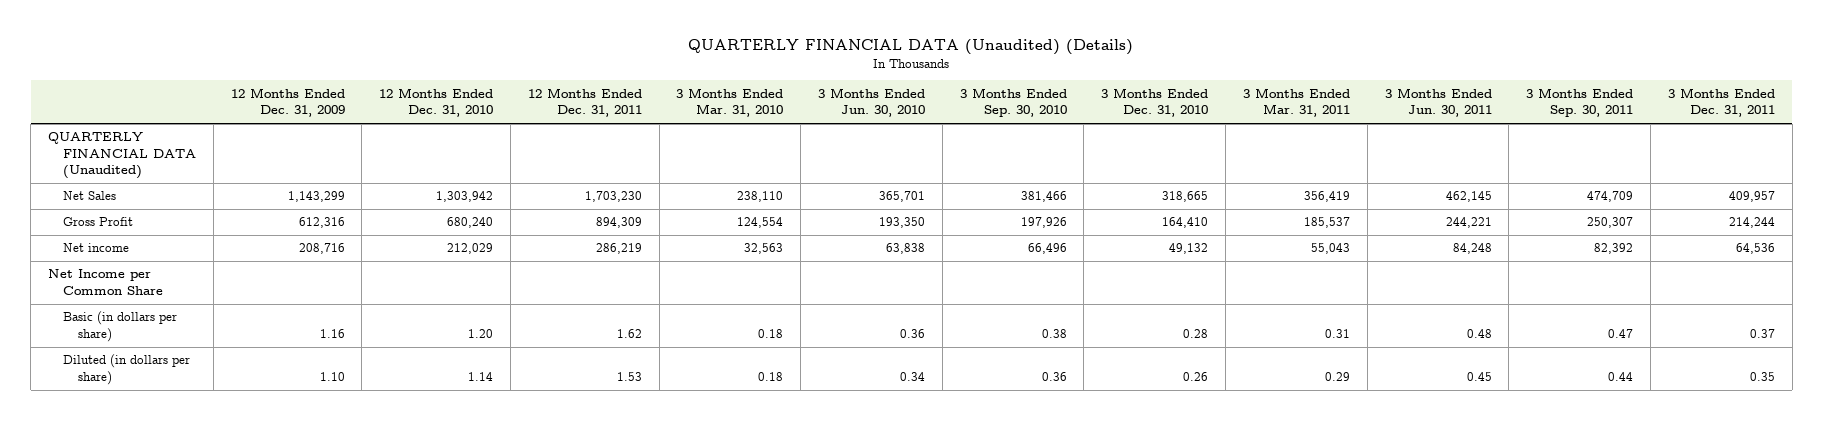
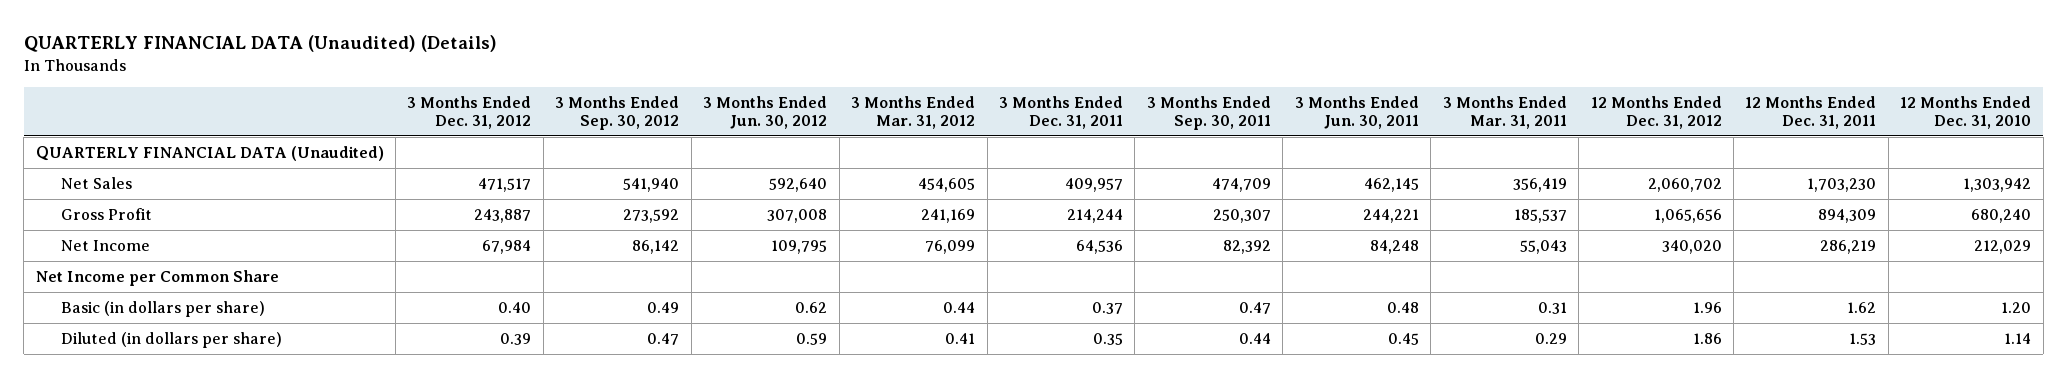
- | 12 Months Ended Dec. 31, 2009 | 12 Months Ended Dec. 31, 2010 | 12 Months Ended Dec. 31, 2011 | 3 Months Ended Mar. 31, 2010 | 3 Months Ended Jun. 30, 2010 | 3 Months Ended Sep. 30, 2010 | 3 Months Ended Dec. 31, 2010 | 3 Months Ended Mar. 31, 2011 | 3 Months Ended Jun. 30, 2011 | 3 Months Ended Sep. 30, 2011 | 3 Months Ended Dec. 31, 2011
+ | 3 Months Ended Dec. 31, 2012 | 3 Months Ended Sep. 30, 2012 | 3 Months Ended Jun. 30, 2012 | 3 Months Ended Mar. 31, 2012 | 3 Months Ended Dec. 31, 2011 | 3 Months Ended Sep. 30, 2011 | 3 Months Ended Jun. 30, 2011 | 3 Months Ended Mar. 31, 2011 | 12 Months Ended Dec. 31, 2012 | 12 Months Ended Dec. 31, 2011 | 12 Months Ended Dec. 31, 2010
- Net income | 208,716 | 212,029 | 286,219 | 32,563 | 63,838 | 66,496 | 49,132 | 55,043 | 84,248 | 82,392 | 64,536
+ Net Income | 67,984 | 86,142 | 109,795 | 76,099 | 64,536 | 82,392 | 84,248 | 55,043 | 340,020 | 286,219 | 212,029

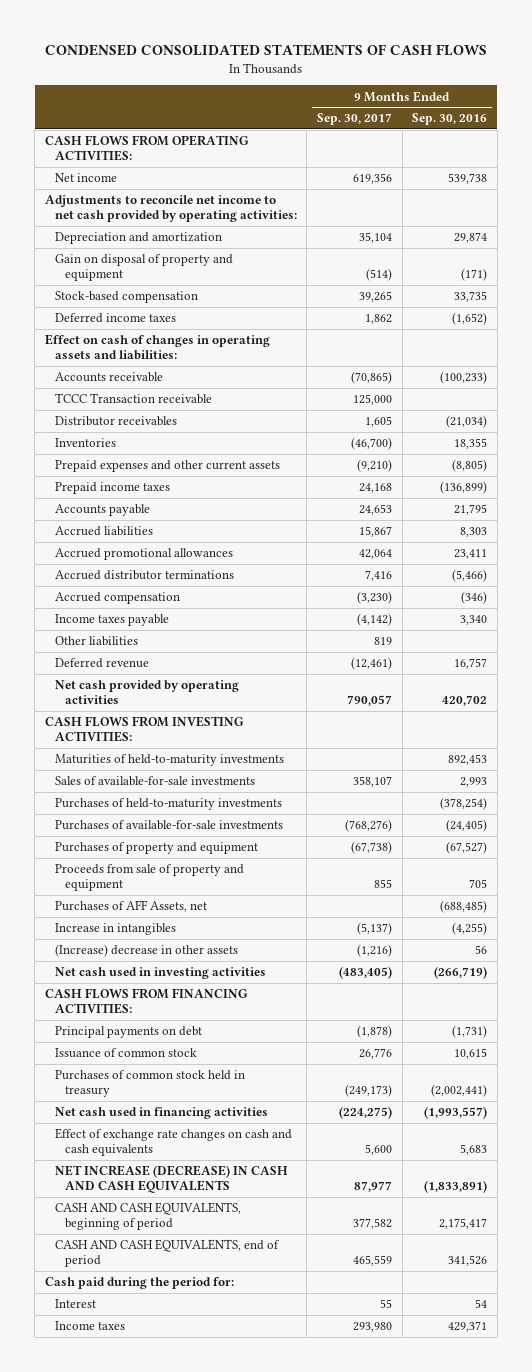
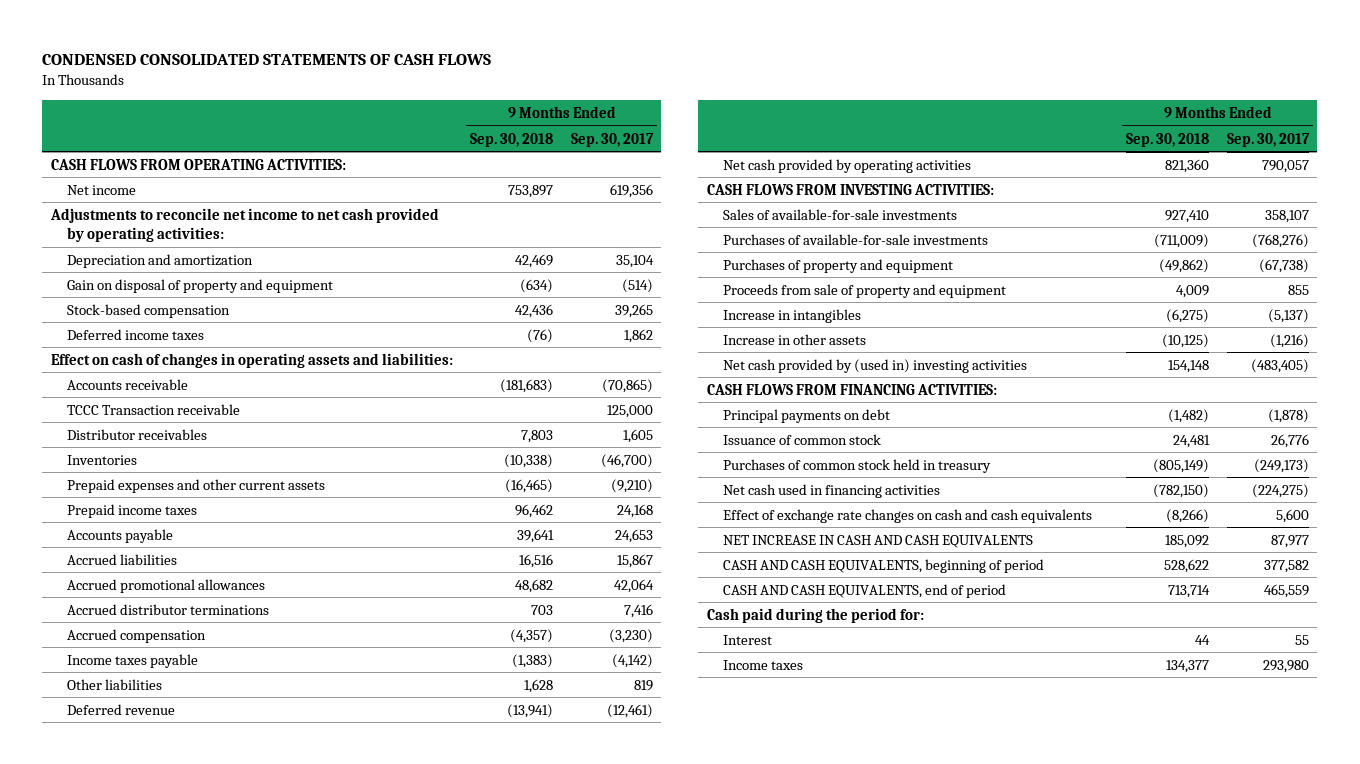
- | 9 Months Ended Sep. 30, 2017 | 9 Months Ended Sep. 30, 2016
+ | 9 Months Ended Sep. 30, 2018 | 9 Months Ended Sep. 30, 2017
- Maturities of held-to-maturity investments | | 892,453
- Purchases of held-to-maturity investments | | (378,254)
- Purchases of AFF Assets, net | | (688,485)
- (Increase) decrease in other assets | (1,216) | 56
- Net cash used in investing activities | (483,405) | (266,719)
+ Increase in other assets | (10,125) | (1,216)
+ Net cash provided by (used in) investing activities | 154,148 | (483,405)
- NET INCREASE (DECREASE) IN CASH AND CASH EQUIVALENTS | 87,977 | (1,833,891)
+ NET INCREASE IN CASH AND CASH EQUIVALENTS | 185,092 | 87,977

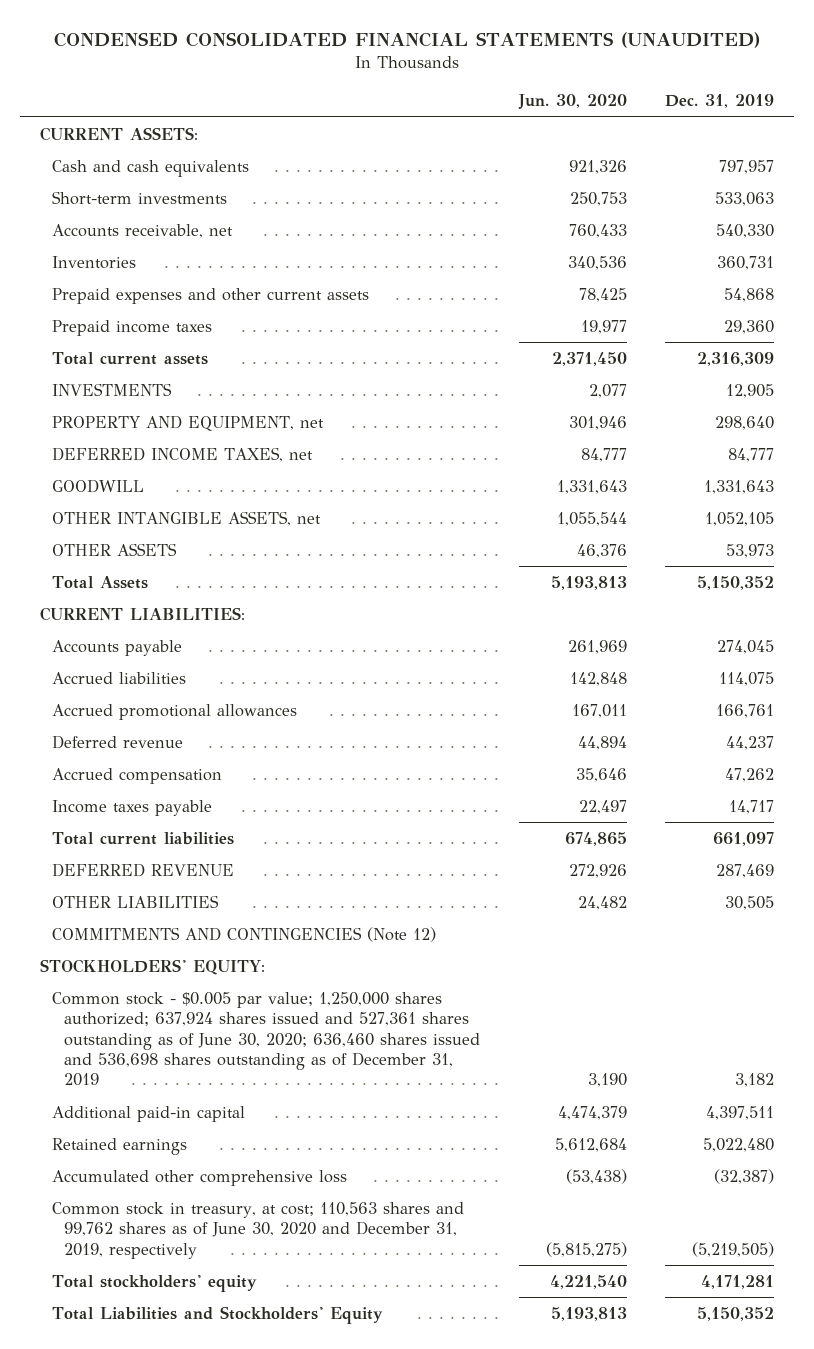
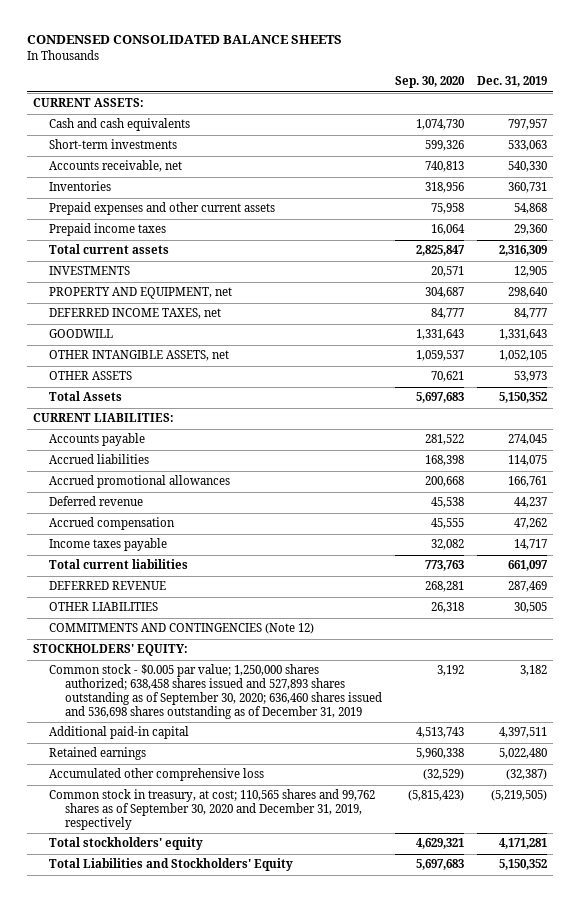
- CONDENSED CONSOLIDATED FINANCIAL STATEMENTS (UNAUDITED)
+ CONDENSED CONSOLIDATED BALANCE SHEETS
- | Jun. 30, 2020 | Dec. 31, 2019
+ | Sep. 30, 2020 | Dec. 31, 2019
- Common stock - $0.005 par value; 1,250,000 shares authorized; 637,924 shares issued and 527,361 shares outstanding as of June 30, 2020; 636,460 shares issued and 536,698 shares outstanding as of December 31, 2019 | 3,190 | 3,182
+ Common stock - $0.005 par value; 1,250,000 shares authorized; 638,458 shares issued and 527,893 shares outstanding as of September 30, 2020; 636,460 shares issued and 536,698 shares outstanding as of December 31, 2019 | 3,192 | 3,182
- Common stock in treasury, at cost; 110,563 shares and 99,762 shares as of June 30, 2020 and December 31, 2019, respectively | (5,815,275) | (5,219,505)
+ Common stock in treasury, at cost; 110,565 shares and 99,762 shares as of September 30, 2020 and December 31, 2019, respectively | (5,815,423) | (5,219,505)

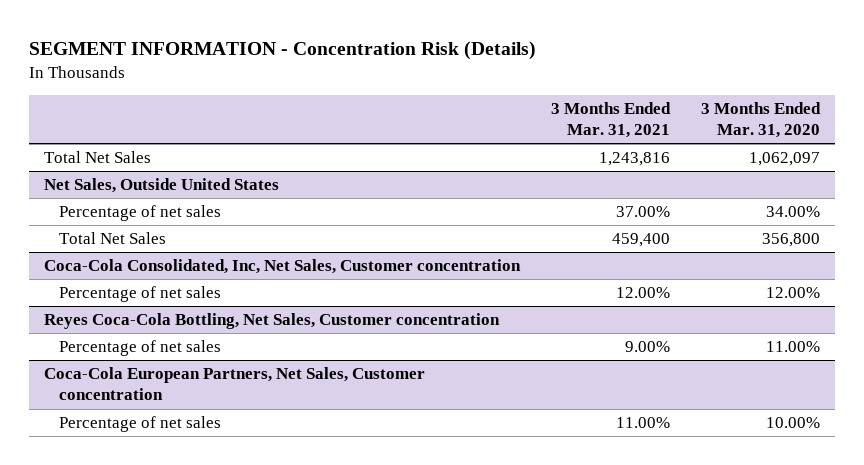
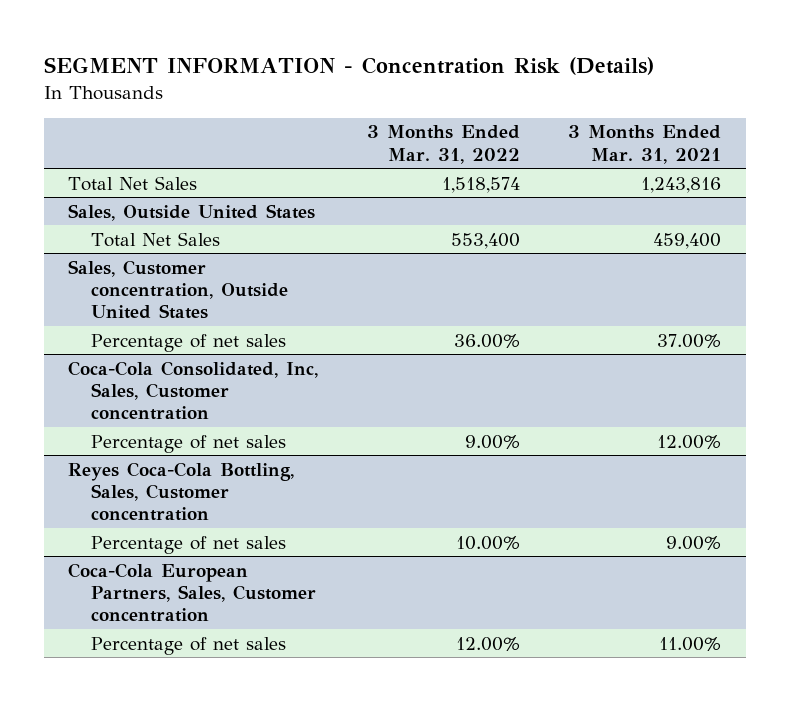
- | 3 Months Ended Mar. 31, 2021 | 3 Months Ended Mar. 31, 2020
+ | 3 Months Ended Mar. 31, 2022 | 3 Months Ended Mar. 31, 2021
- Net Sales, Outside United States
- Percentage of net sales | 37.00% | 34.00%
+ Sales, Outside United States
- Coca-Cola Consolidated, Inc, Net Sales, Customer concentration
+ Sales, Customer concentration, Outside United States
+ Percentage of net sales | 36.00% | 37.00%
+ Coca-Cola Consolidated, Inc, Sales, Customer concentration
- Reyes Coca-Cola Bottling, Net Sales, Customer concentration
+ Reyes Coca-Cola Bottling, Sales, Customer concentration
- Coca-Cola European Partners, Net Sales, Customer concentration
+ Coca-Cola European Partners, Sales, Customer concentration

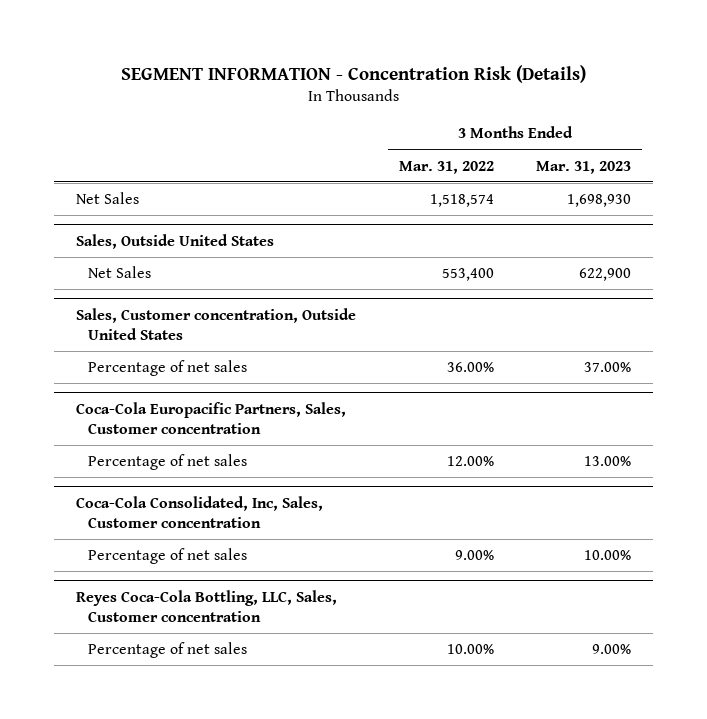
- | 3 Months Ended Mar. 31, 2022 | 3 Months Ended Mar. 31, 2021
+ | 3 Months Ended Mar. 31, 2022 | 3 Months Ended Mar. 31, 2023
- Total Net Sales | 1,518,574 | 1,243,816
+ Net Sales | 1,518,574 | 1,698,930
@ Sales, Outside United States
- Total Net Sales | 553,400 | 459,400
+ Net Sales | 553,400 | 622,900
+ Coca-Cola Europacific Partners, Sales, Customer concentration
+ Percentage of net sales | 12.00% | 13.00%
- Reyes Coca-Cola Bottling, Sales, Customer concentration
+ Reyes Coca-Cola Bottling, LLC, Sales, Customer concentration
- Coca-Cola European Partners, Sales, Customer concentration
- Percentage of net sales | 12.00% | 11.00%

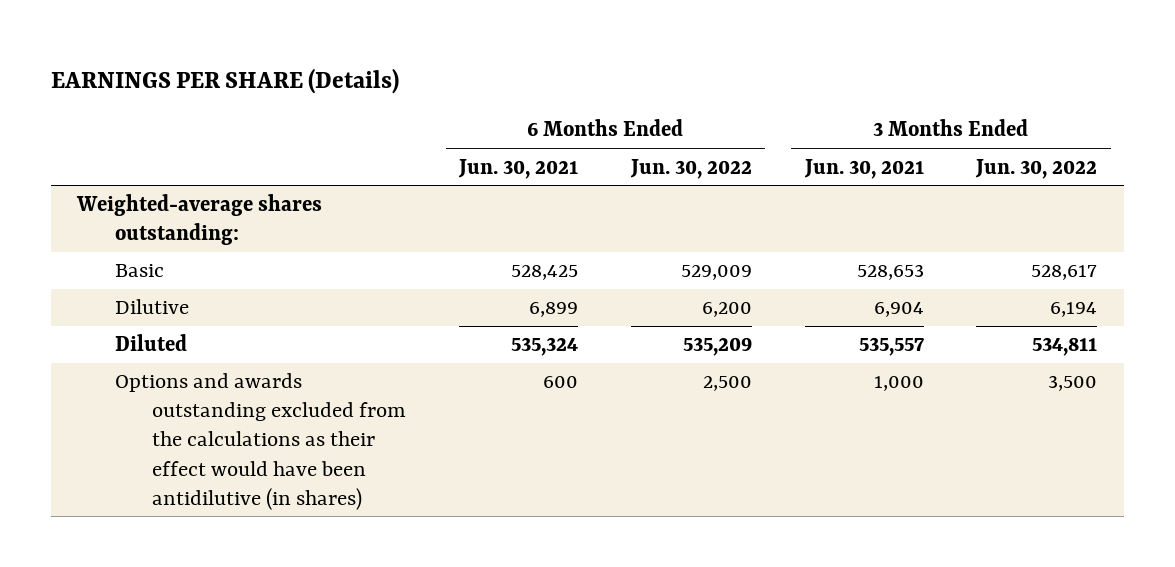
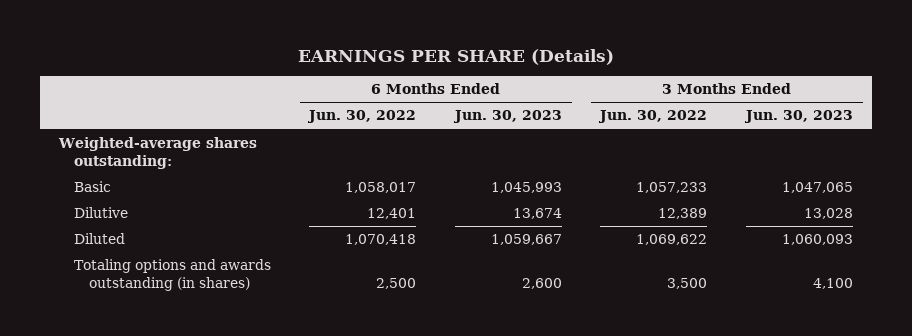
- | 6 Months Ended Jun. 30, 2021 | 6 Months Ended Jun. 30, 2022 | 3 Months Ended Jun. 30, 2021 | 3 Months Ended Jun. 30, 2022
+ | 6 Months Ended Jun. 30, 2022 | 6 Months Ended Jun. 30, 2023 | 3 Months Ended Jun. 30, 2022 | 3 Months Ended Jun. 30, 2023
- Basic | 528,425 | 529,009 | 528,653 | 528,617
- Dilutive | 6,899 | 6,200 | 6,904 | 6,194
- Diluted | 535,324 | 535,209 | 535,557 | 534,811
- Options and awards outstanding excluded from the calculations as their effect would have been antidilutive (in shares) | 600 | 2,500 | 1,000 | 3,500
+ Basic | 1,058,017 | 1,045,993 | 1,057,233 | 1,047,065
+ Dilutive | 12,401 | 13,674 | 12,389 | 13,028
+ Diluted | 1,070,418 | 1,059,667 | 1,069,622 | 1,060,093
+ Totaling options and awards outstanding (in shares) | 2,500 | 2,600 | 3,500 | 4,100

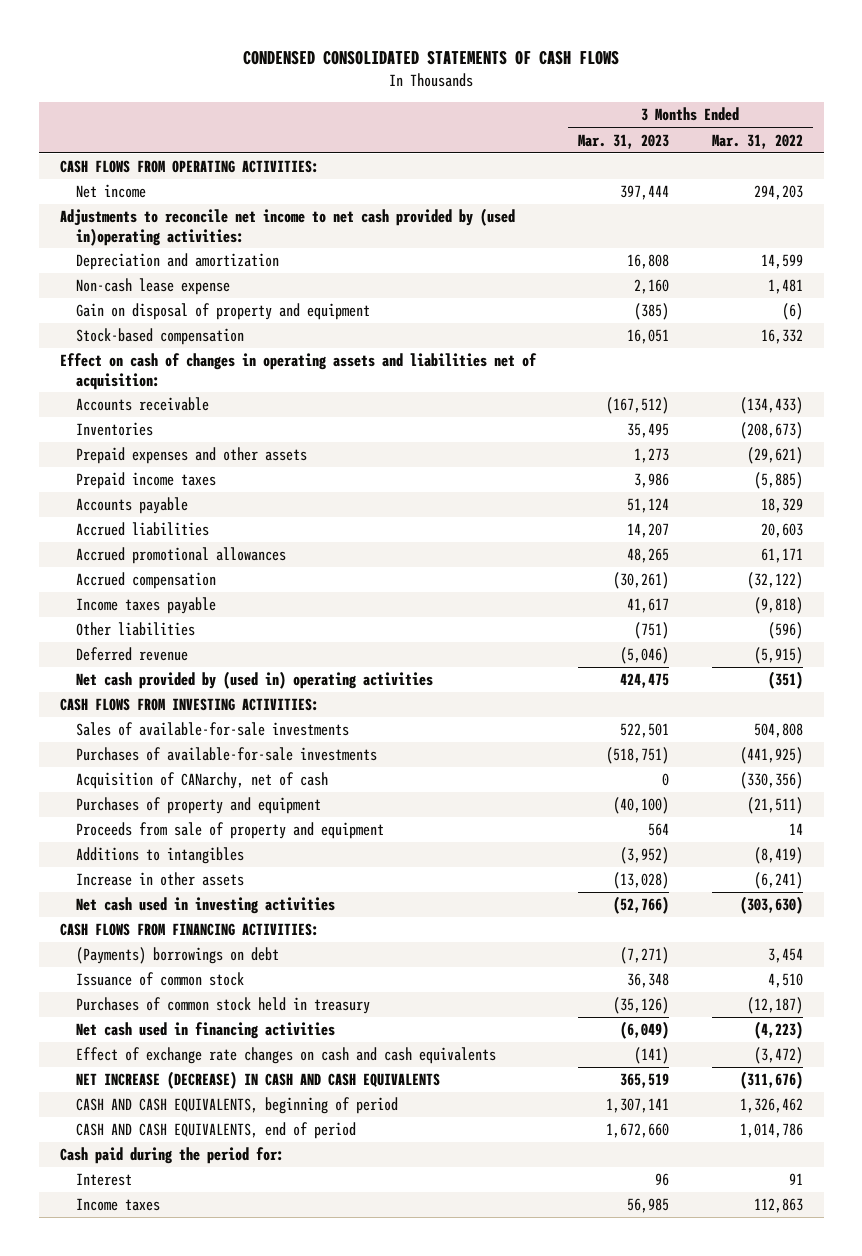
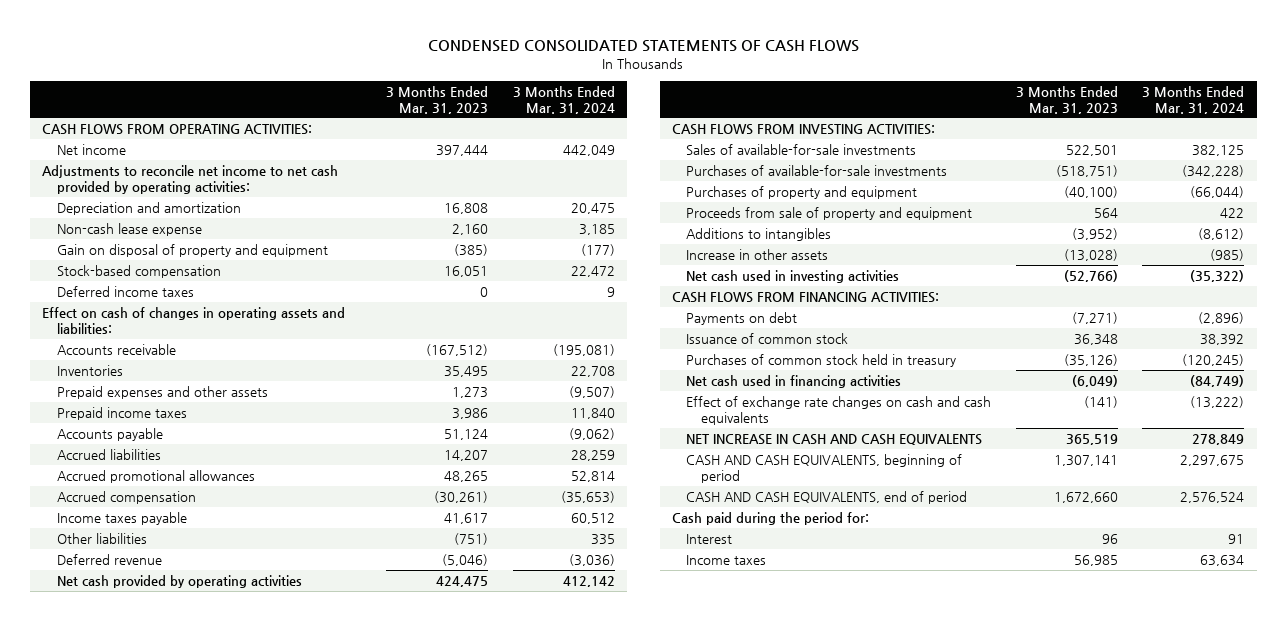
- | 3 Months Ended Mar. 31, 2023 | 3 Months Ended Mar. 31, 2022
+ | 3 Months Ended Mar. 31, 2023 | 3 Months Ended Mar. 31, 2024
- Adjustments to reconcile net income to net cash provided by (used in)operating activities:
+ Adjustments to reconcile net income to net cash provided by operating activities:
- Effect on cash of changes in operating assets and liabilities net of acquisition:
+ Deferred income taxes | 0 | 9
+ Effect on cash of changes in operating assets and liabilities:
- Net cash provided by (used in) operating activities | 424,475 | (351)
+ Net cash provided by operating activities | 424,475 | 412,142
- Acquisition of CANarchy, net of cash | 0 | (330,356)
- (Payments) borrowings on debt | (7,271) | 3,454
+ Payments on debt | (7,271) | (2,896)
- NET INCREASE (DECREASE) IN CASH AND CASH EQUIVALENTS | 365,519 | (311,676)
+ NET INCREASE IN CASH AND CASH EQUIVALENTS | 365,519 | 278,849

